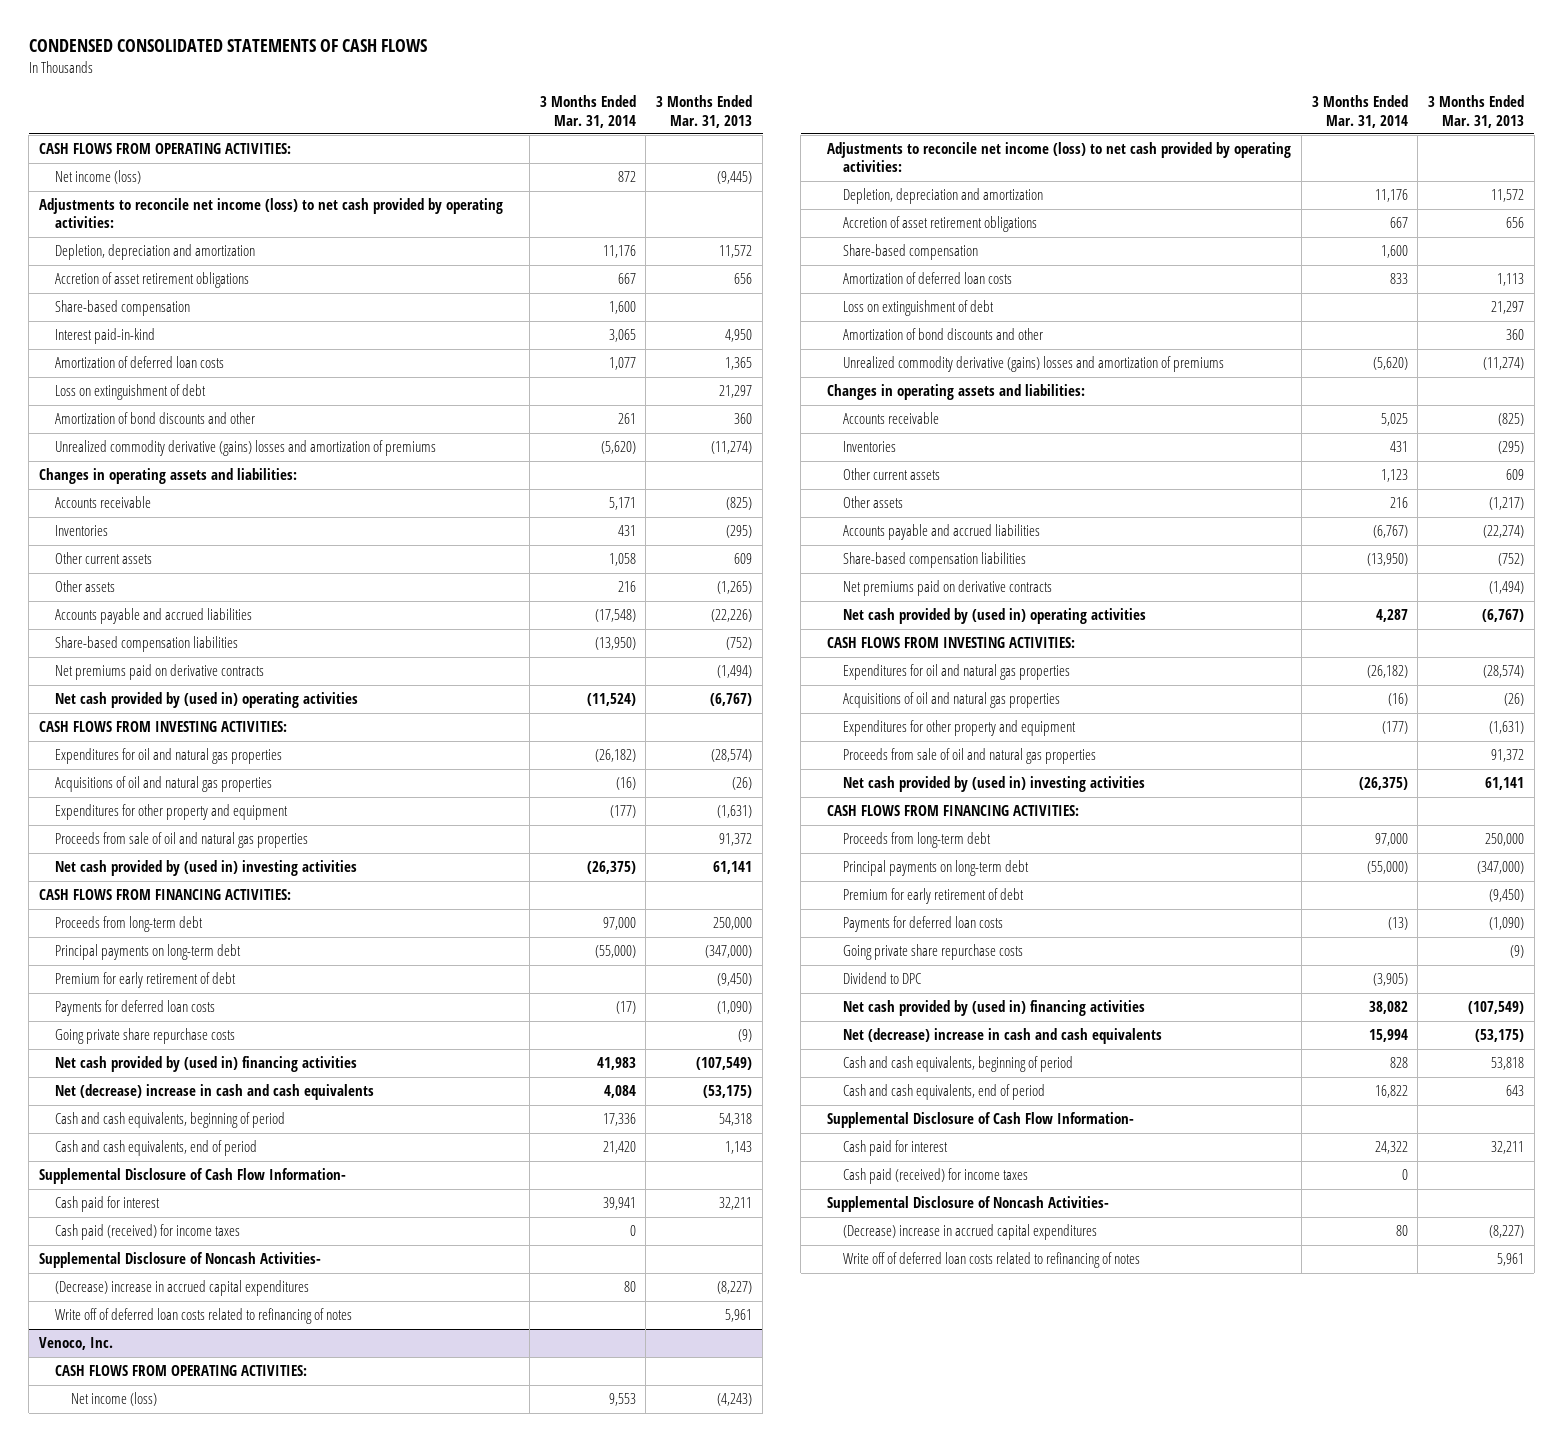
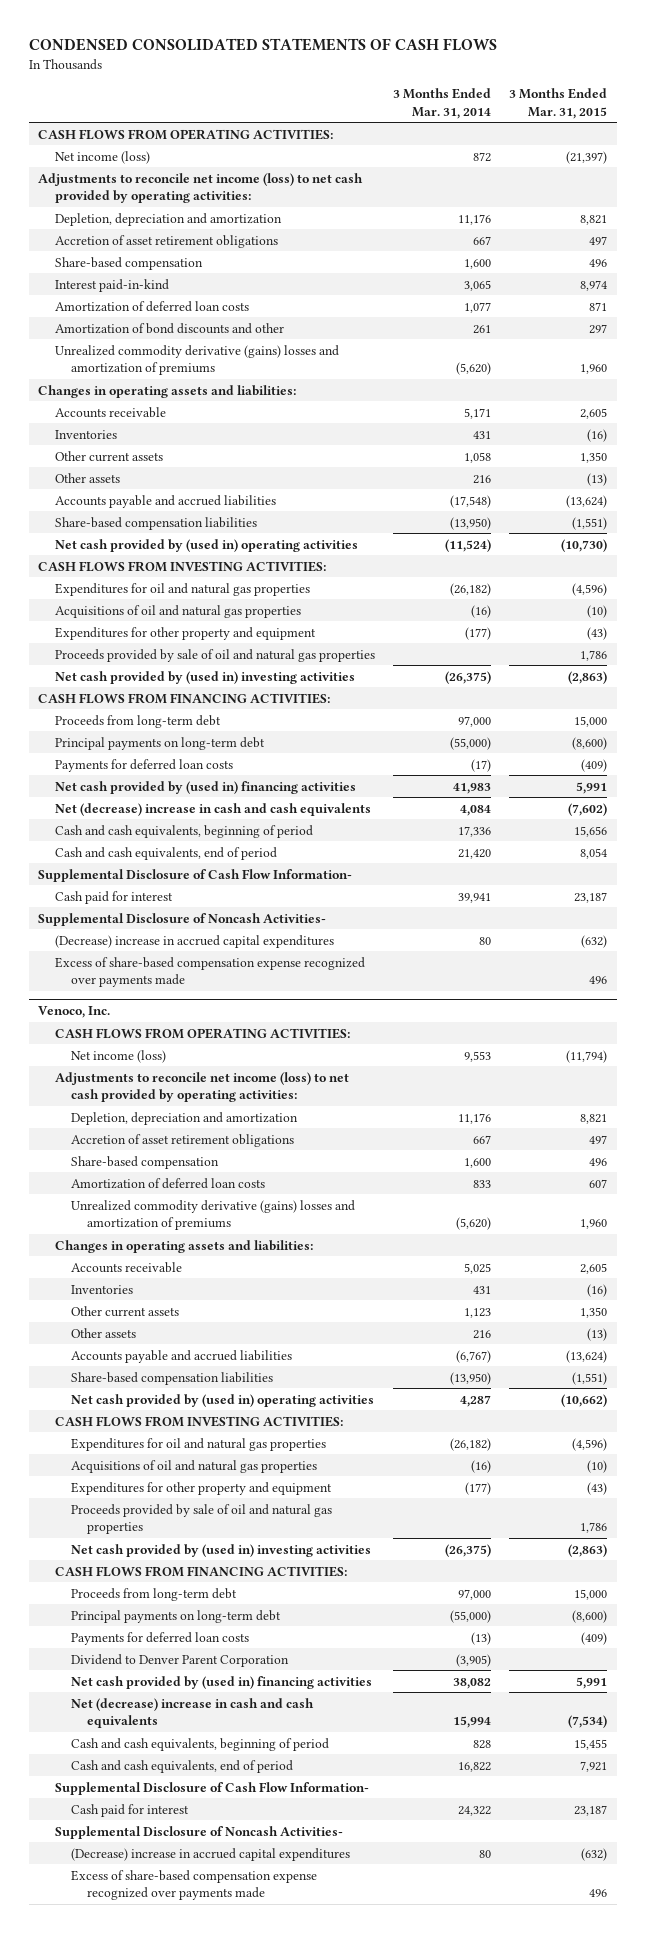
- | 3 Months Ended Mar. 31, 2014 | 3 Months Ended Mar. 31, 2013
+ | 3 Months Ended Mar. 31, 2014 | 3 Months Ended Mar. 31, 2015
- Loss on extinguishment of debt | | 21,297
- Net premiums paid on derivative contracts | | (1,494)
- Proceeds from sale of oil and natural gas properties | | 91,372
+ Proceeds provided by sale of oil and natural gas properties | | 1,786
- Premium for early retirement of debt | | (9,450)
- Going private share repurchase costs | | (9)
- Cash paid (received) for income taxes | 0 |
- Write off of deferred loan costs related to refinancing of notes | | 5,961
+ Excess of share-based compensation expense recognized over payments made | | 496
@ Venoco, Inc.
- Loss on extinguishment of debt | | 21,297
- Amortization of bond discounts and other | | 360
- Net premiums paid on derivative contracts | | (1,494)
- Proceeds from sale of oil and natural gas properties | | 91,372
+ Proceeds provided by sale of oil and natural gas properties | | 1,786
- Premium for early retirement of debt | | (9,450)
- Going private share repurchase costs | | (9)
- Dividend to DPC | (3,905) |
+ Dividend to Denver Parent Corporation | (3,905) |
- Cash paid (received) for income taxes | 0 |
- Write off of deferred loan costs related to refinancing of notes | | 5,961
+ Excess of share-based compensation expense recognized over payments made | | 496

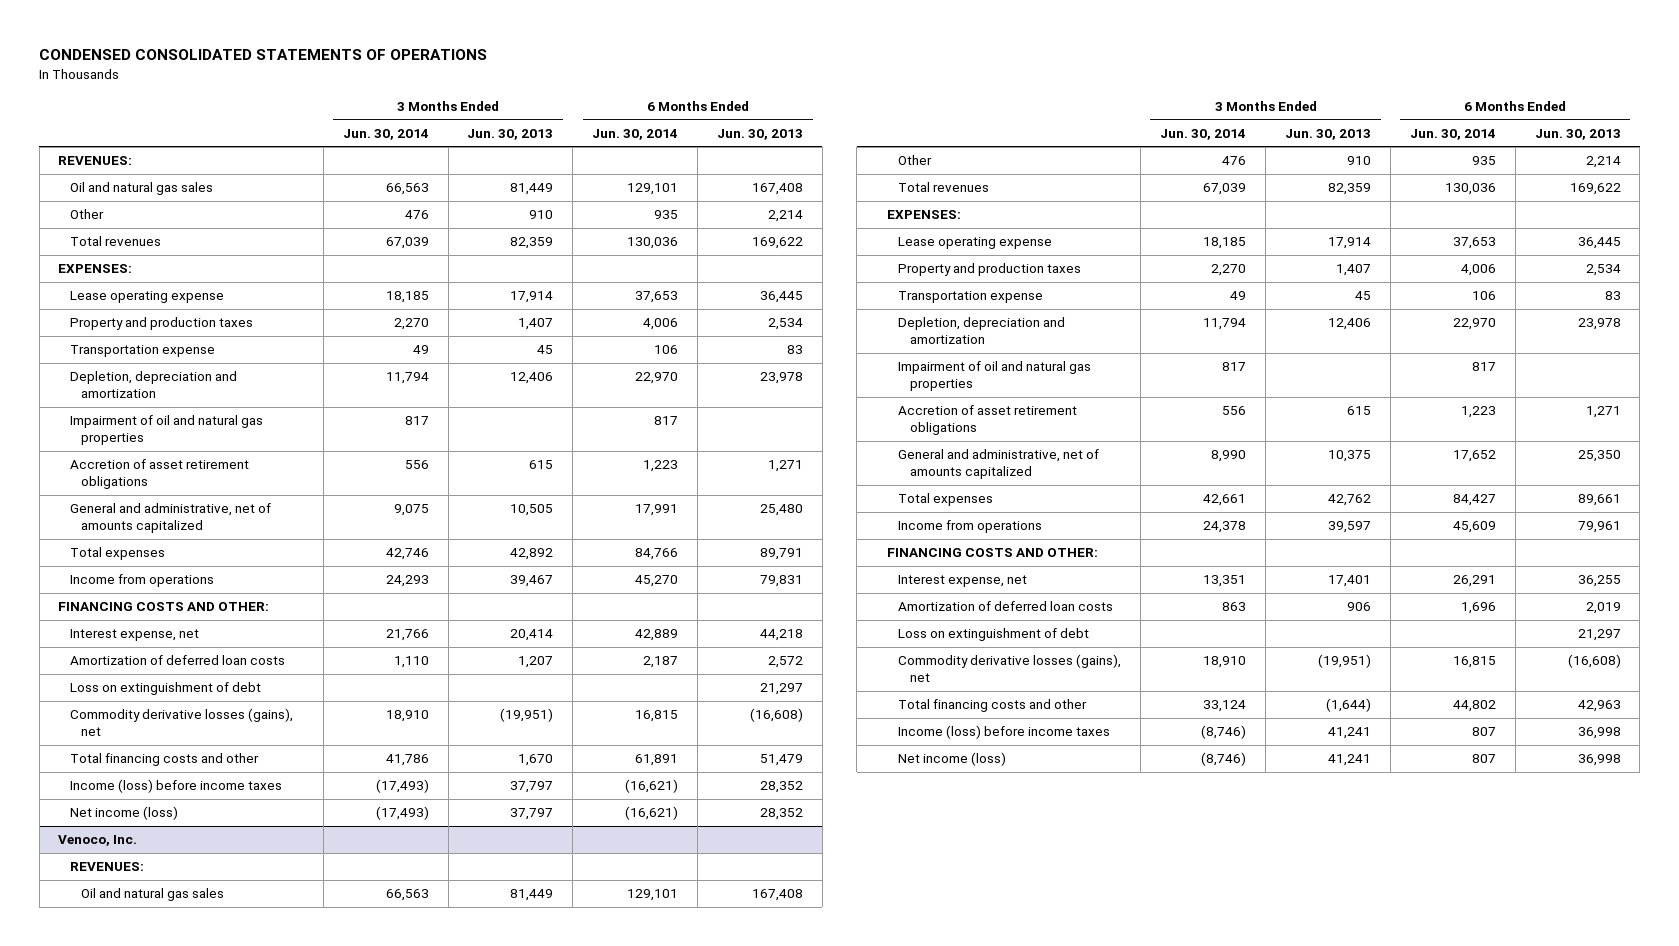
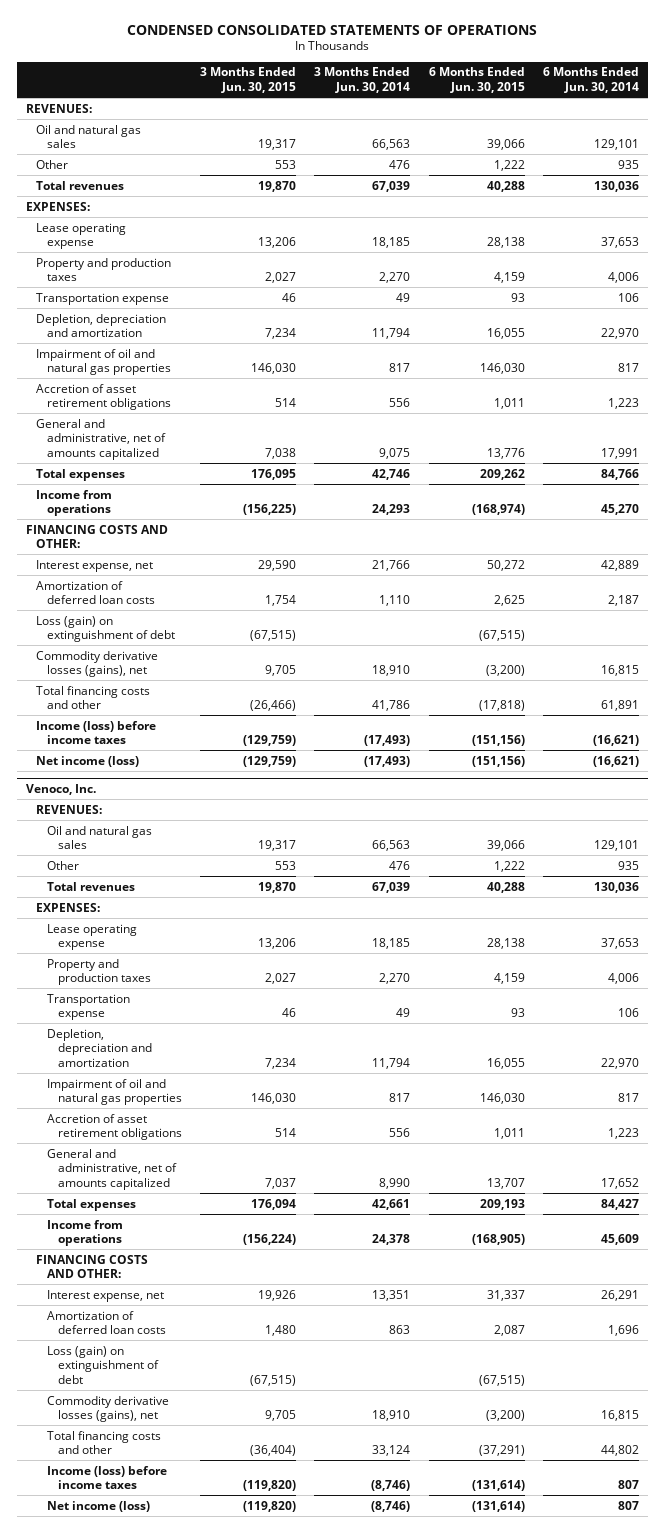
- | 3 Months Ended Jun. 30, 2014 | 3 Months Ended Jun. 30, 2013 | 6 Months Ended Jun. 30, 2014 | 6 Months Ended Jun. 30, 2013
+ | 3 Months Ended Jun. 30, 2015 | 3 Months Ended Jun. 30, 2014 | 6 Months Ended Jun. 30, 2015 | 6 Months Ended Jun. 30, 2014
- Loss on extinguishment of debt | | | | 21,297
+ Loss (gain) on extinguishment of debt | (67,515) | | (67,515) |
@ Venoco, Inc.
- Loss on extinguishment of debt | | | | 21,297
+ Loss (gain) on extinguishment of debt | (67,515) | | (67,515) |

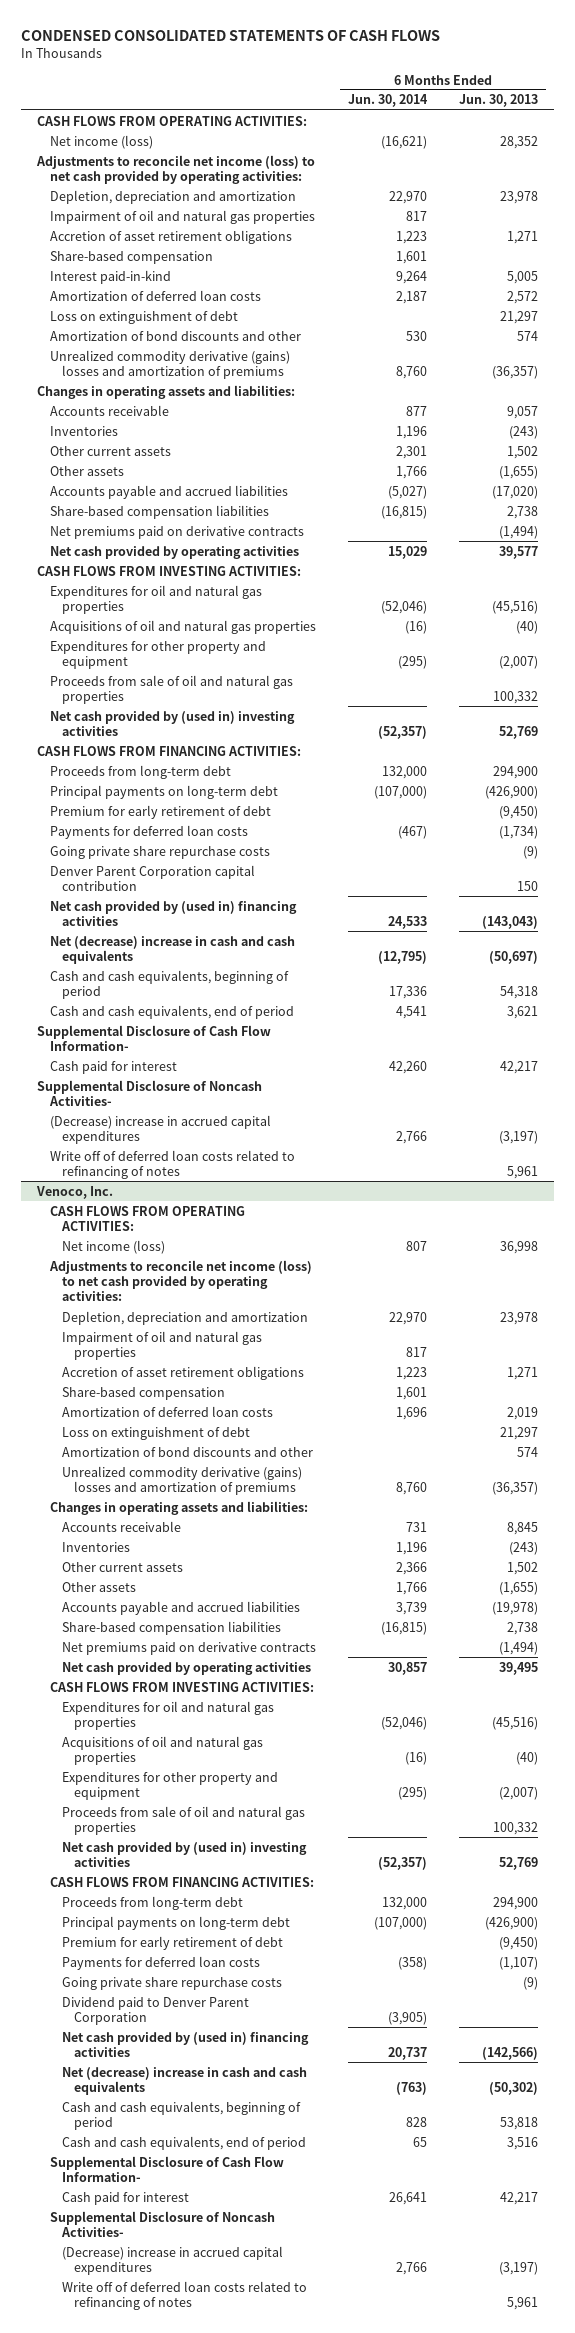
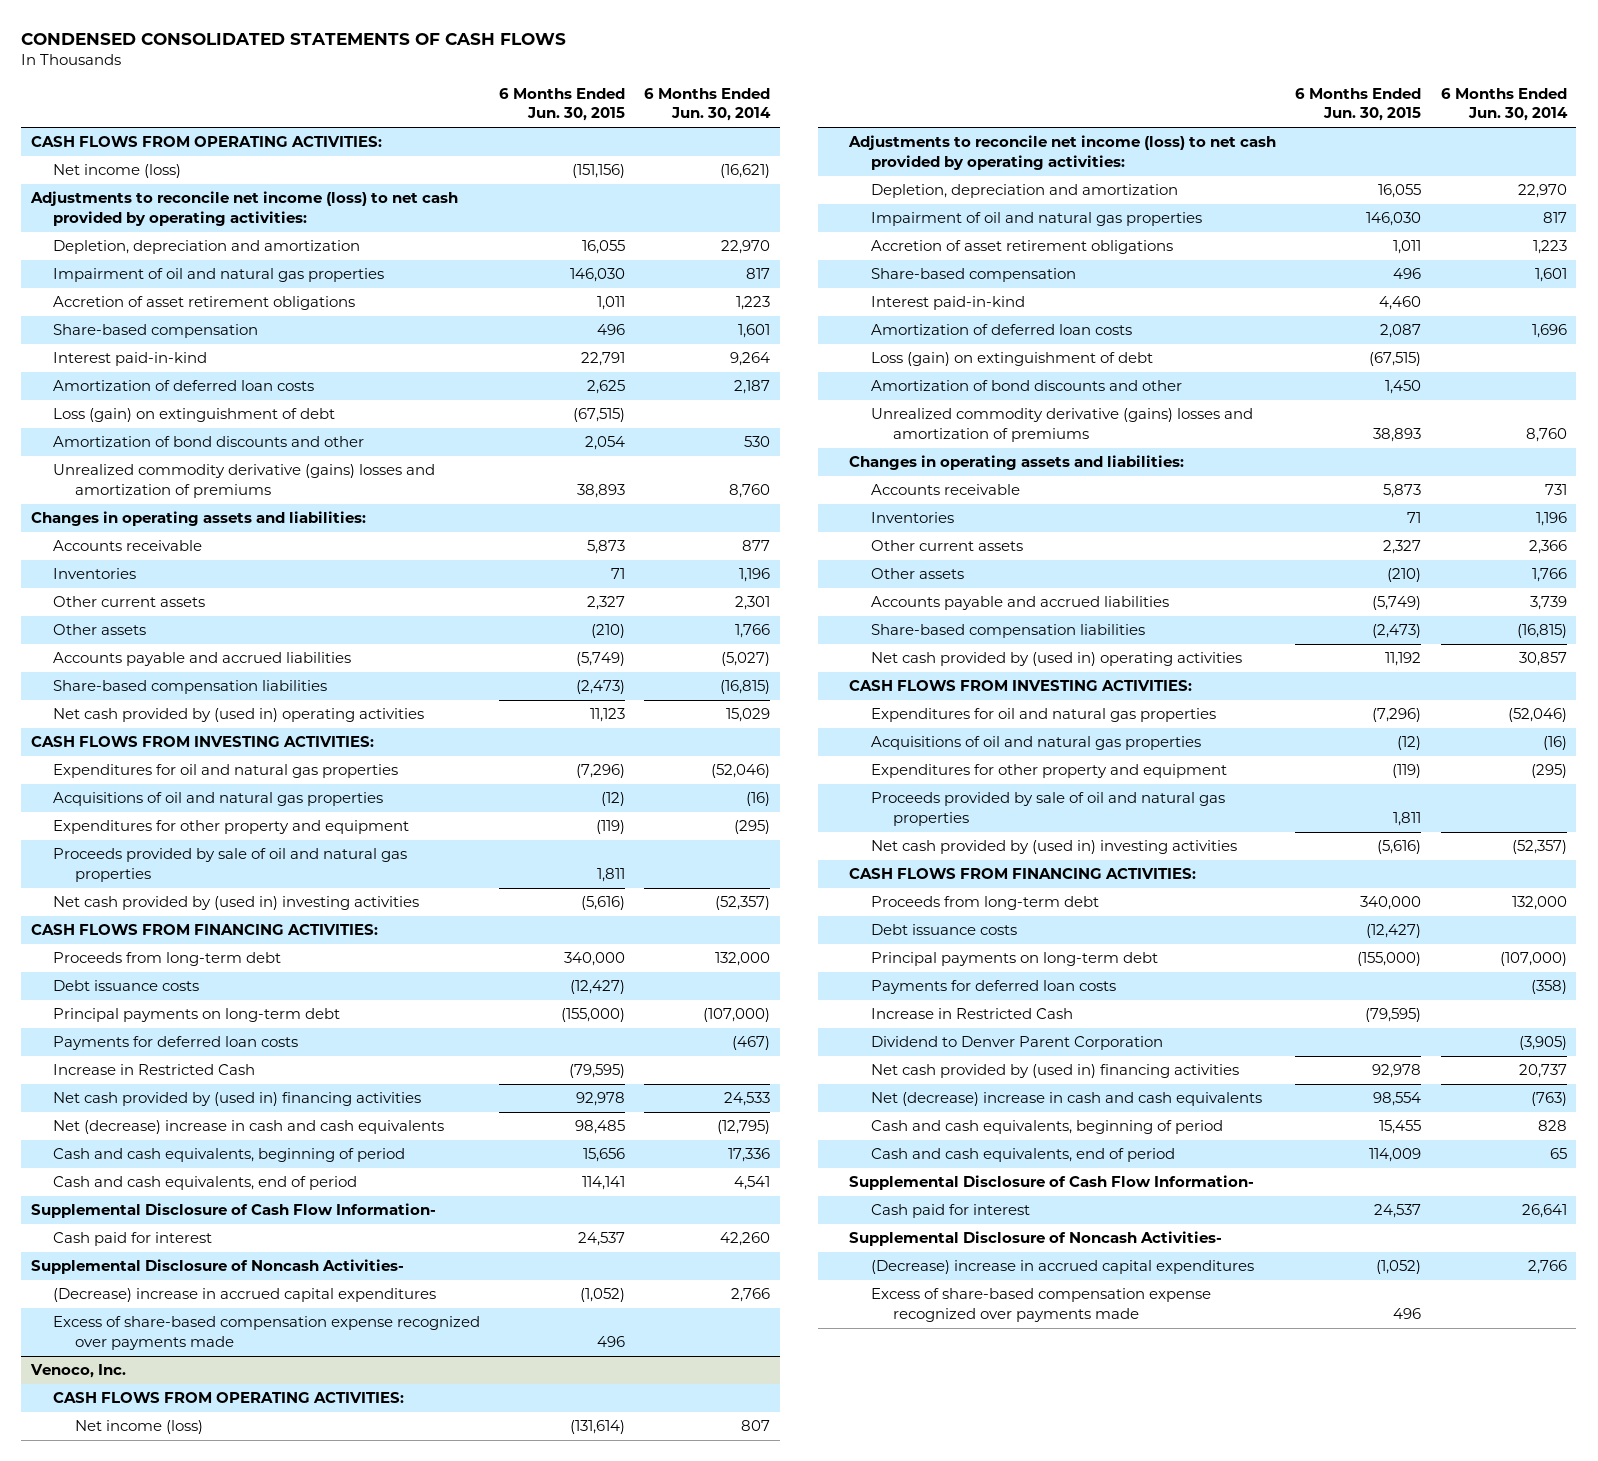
- | 6 Months Ended Jun. 30, 2014 | 6 Months Ended Jun. 30, 2013
+ | 6 Months Ended Jun. 30, 2015 | 6 Months Ended Jun. 30, 2014
- Loss on extinguishment of debt | | 21,297
+ Loss (gain) on extinguishment of debt | (67,515) |
- Net premiums paid on derivative contracts | | (1,494)
- Net cash provided by operating activities | 15,029 | 39,577
+ Net cash provided by (used in) operating activities | 11,123 | 15,029
- Proceeds from sale of oil and natural gas properties | | 100,332
+ Proceeds provided by sale of oil and natural gas properties | 1,811 |
+ Debt issuance costs | (12,427) |
- Premium for early retirement of debt | | (9,450)
- Going private share repurchase costs | | (9)
- Denver Parent Corporation capital contribution | | 150
+ Increase in Restricted Cash | (79,595) |
- Write off of deferred loan costs related to refinancing of notes | | 5,961
+ Excess of share-based compensation expense recognized over payments made | 496 |
@ Venoco, Inc.
+ Interest paid-in-kind | 4,460 |
- Loss on extinguishment of debt | | 21,297
+ Loss (gain) on extinguishment of debt | (67,515) |
- Net premiums paid on derivative contracts | | (1,494)
- Net cash provided by operating activities | 30,857 | 39,495
+ Net cash provided by (used in) operating activities | 11,192 | 30,857
- Proceeds from sale of oil and natural gas properties | | 100,332
+ Proceeds provided by sale of oil and natural gas properties | 1,811 |
+ Debt issuance costs | (12,427) |
- Premium for early retirement of debt | | (9,450)
- Going private share repurchase costs | | (9)
- Dividend paid to Denver Parent Corporation | (3,905) |
+ Increase in Restricted Cash | (79,595) |
+ Dividend to Denver Parent Corporation | | (3,905)
- Write off of deferred loan costs related to refinancing of notes | | 5,961
+ Excess of share-based compensation expense recognized over payments made | 496 |

